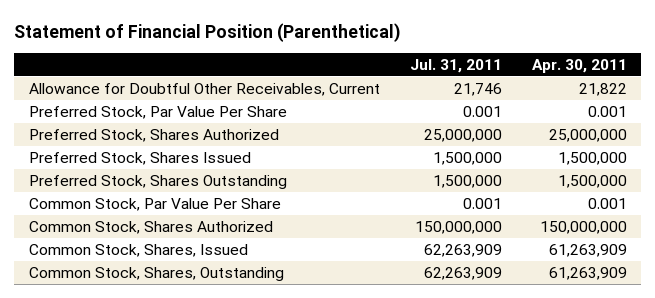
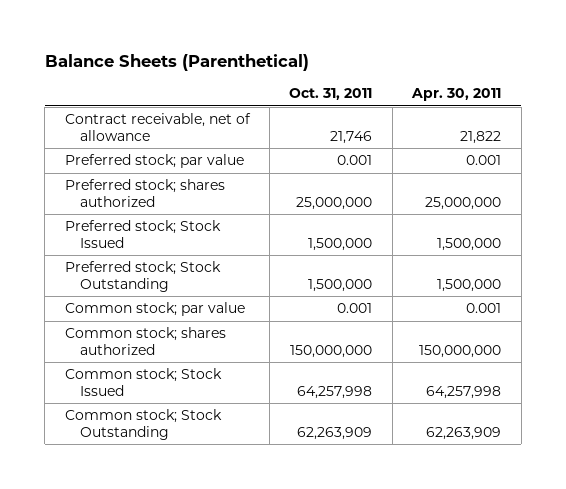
- Statement of Financial Position (Parenthetical)
+ Balance Sheets (Parenthetical)
- | Jul. 31, 2011 | Apr. 30, 2011
+ | Oct. 31, 2011 | Apr. 30, 2011
- Allowance for Doubtful Other Receivables, Current | 21,746 | 21,822
- Preferred Stock, Par Value Per Share | 0.001 | 0.001
- Preferred Stock, Shares Authorized | 25,000,000 | 25,000,000
- Preferred Stock, Shares Issued | 1,500,000 | 1,500,000
- Preferred Stock, Shares Outstanding | 1,500,000 | 1,500,000
- Common Stock, Par Value Per Share | 0.001 | 0.001
- Common Stock, Shares Authorized | 150,000,000 | 150,000,000
- Common Stock, Shares, Issued | 62,263,909 | 61,263,909
- Common Stock, Shares, Outstanding | 62,263,909 | 61,263,909
+ Contract receivable, net of allowance | 21,746 | 21,822
+ Preferred stock; par value | 0.001 | 0.001
+ Preferred stock; shares authorized | 25,000,000 | 25,000,000
+ Preferred stock; Stock Issued | 1,500,000 | 1,500,000
+ Preferred stock; Stock Outstanding | 1,500,000 | 1,500,000
+ Common stock; par value | 0.001 | 0.001
+ Common stock; shares authorized | 150,000,000 | 150,000,000
+ Common stock; Stock Issued | 64,257,998 | 64,257,998
+ Common stock; Stock Outstanding | 62,263,909 | 62,263,909

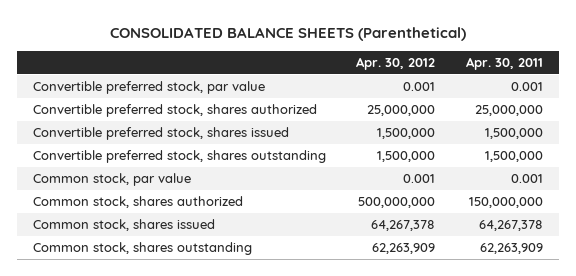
- Balance Sheets (Parenthetical)
+ CONSOLIDATED BALANCE SHEETS (Parenthetical)
- | Oct. 31, 2011 | Apr. 30, 2011
+ | Apr. 30, 2012 | Apr. 30, 2011
- Contract receivable, net of allowance | 21,746 | 21,822
- Preferred stock; par value | 0.001 | 0.001
- Preferred stock; shares authorized | 25,000,000 | 25,000,000
- Preferred stock; Stock Issued | 1,500,000 | 1,500,000
- Preferred stock; Stock Outstanding | 1,500,000 | 1,500,000
- Common stock; par value | 0.001 | 0.001
- Common stock; shares authorized | 150,000,000 | 150,000,000
- Common stock; Stock Issued | 64,257,998 | 64,257,998
- Common stock; Stock Outstanding | 62,263,909 | 62,263,909
+ Convertible preferred stock, par value | 0.001 | 0.001
+ Convertible preferred stock, shares authorized | 25,000,000 | 25,000,000
+ Convertible preferred stock, shares issued | 1,500,000 | 1,500,000
+ Convertible preferred stock, shares outstanding | 1,500,000 | 1,500,000
+ Common stock, par value | 0.001 | 0.001
+ Common stock, shares authorized | 500,000,000 | 150,000,000
+ Common stock, shares issued | 64,267,378 | 64,267,378
+ Common stock, shares outstanding | 62,263,909 | 62,263,909

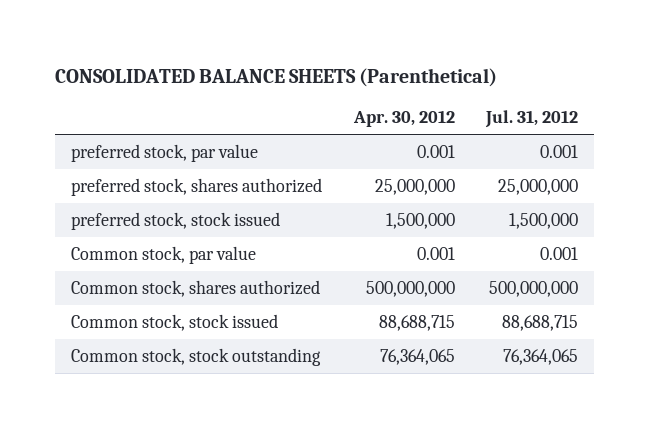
- | Apr. 30, 2012 | Apr. 30, 2011
+ | Apr. 30, 2012 | Jul. 31, 2012
- Convertible preferred stock, par value | 0.001 | 0.001
- Convertible preferred stock, shares authorized | 25,000,000 | 25,000,000
- Convertible preferred stock, shares issued | 1,500,000 | 1,500,000
- Convertible preferred stock, shares outstanding | 1,500,000 | 1,500,000
+ preferred stock, par value | 0.001 | 0.001
+ preferred stock, shares authorized | 25,000,000 | 25,000,000
+ preferred stock, stock issued | 1,500,000 | 1,500,000
- Common stock, shares issued | 64,267,378 | 64,267,378
- Common stock, shares outstanding | 62,263,909 | 62,263,909
+ Common stock, stock issued | 88,688,715 | 88,688,715
+ Common stock, stock outstanding | 76,364,065 | 76,364,065

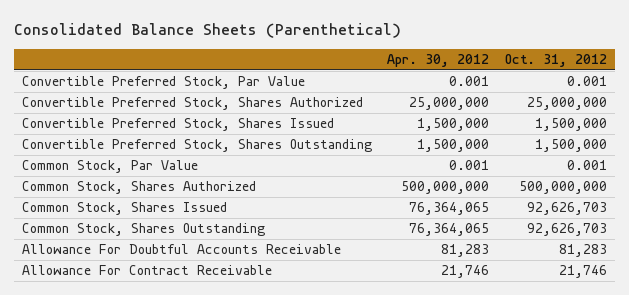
- CONSOLIDATED BALANCE SHEETS (Parenthetical)
+ Consolidated Balance Sheets (Parenthetical)
- | Apr. 30, 2012 | Jul. 31, 2012
+ | Apr. 30, 2012 | Oct. 31, 2012
- preferred stock, par value | 0.001 | 0.001
- preferred stock, shares authorized | 25,000,000 | 25,000,000
- preferred stock, stock issued | 1,500,000 | 1,500,000
- Common stock, par value | 0.001 | 0.001
- Common stock, shares authorized | 500,000,000 | 500,000,000
- Common stock, stock issued | 88,688,715 | 88,688,715
- Common stock, stock outstanding | 76,364,065 | 76,364,065
+ Convertible Preferred Stock, Par Value | 0.001 | 0.001
+ Convertible Preferred Stock, Shares Authorized | 25,000,000 | 25,000,000
+ Convertible Preferred Stock, Shares Issued | 1,500,000 | 1,500,000
+ Convertible Preferred Stock, Shares Outstanding | 1,500,000 | 1,500,000
+ Common Stock, Par Value | 0.001 | 0.001
+ Common Stock, Shares Authorized | 500,000,000 | 500,000,000
+ Common Stock, Shares Issued | 76,364,065 | 92,626,703
+ Common Stock, Shares Outstanding | 76,364,065 | 92,626,703
+ Allowance For Doubtful Accounts Receivable | 81,283 | 81,283
+ Allowance For Contract Receivable | 21,746 | 21,746

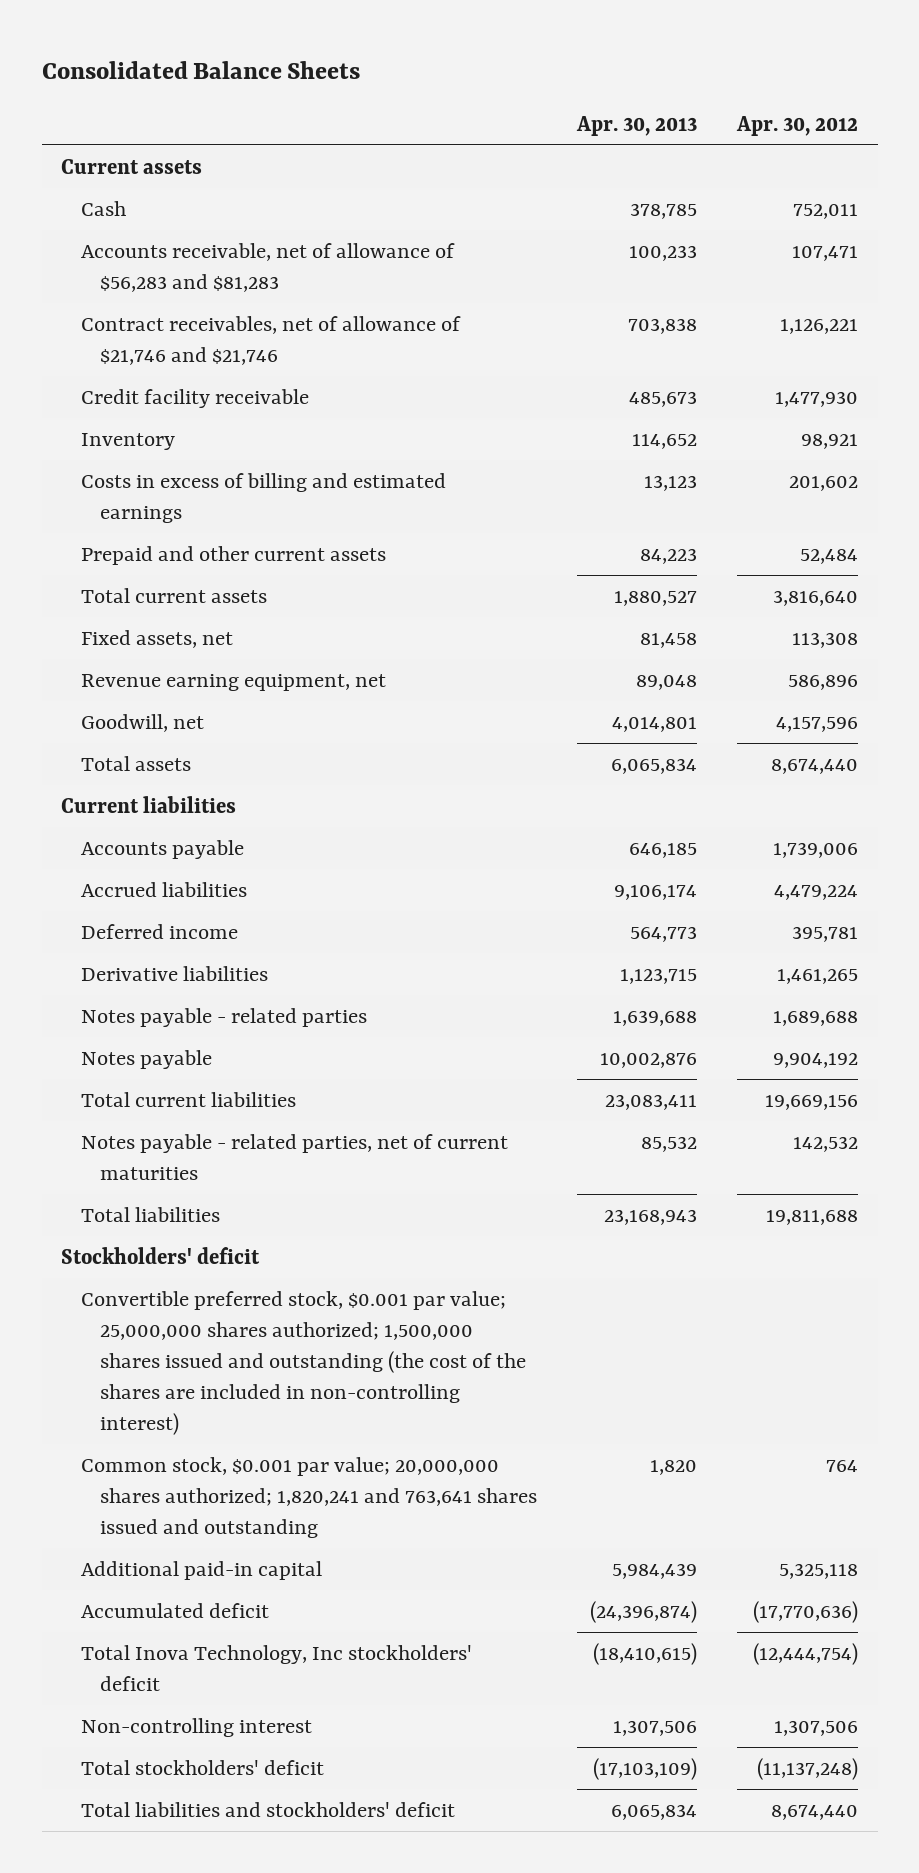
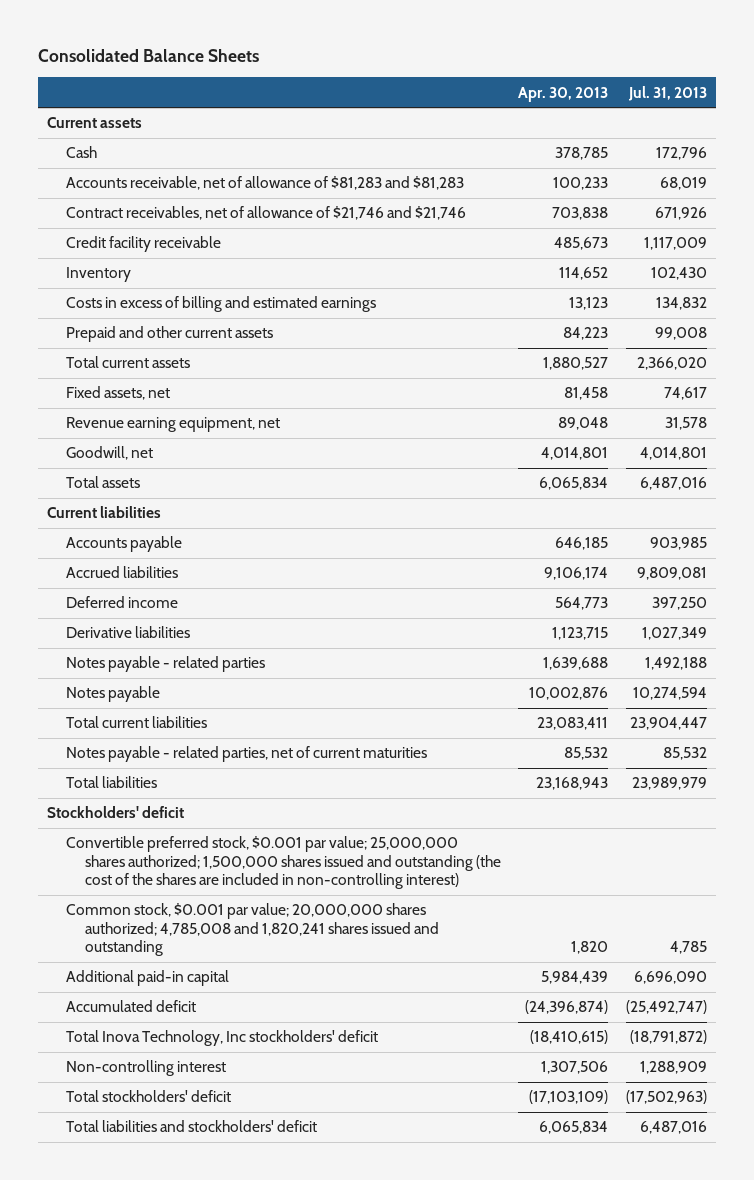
- | Apr. 30, 2013 | Apr. 30, 2012
+ | Apr. 30, 2013 | Jul. 31, 2013
- Accounts receivable, net of allowance of $56,283 and $81,283 | 100,233 | 107,471
+ Accounts receivable, net of allowance of $81,283 and $81,283 | 100,233 | 68,019
- Common stock, $0.001 par value; 20,000,000 shares authorized; 1,820,241 and 763,641 shares issued and outstanding | 1,820 | 764
+ Common stock, $0.001 par value; 20,000,000 shares authorized; 4,785,008 and 1,820,241 shares issued and outstanding | 1,820 | 4,785

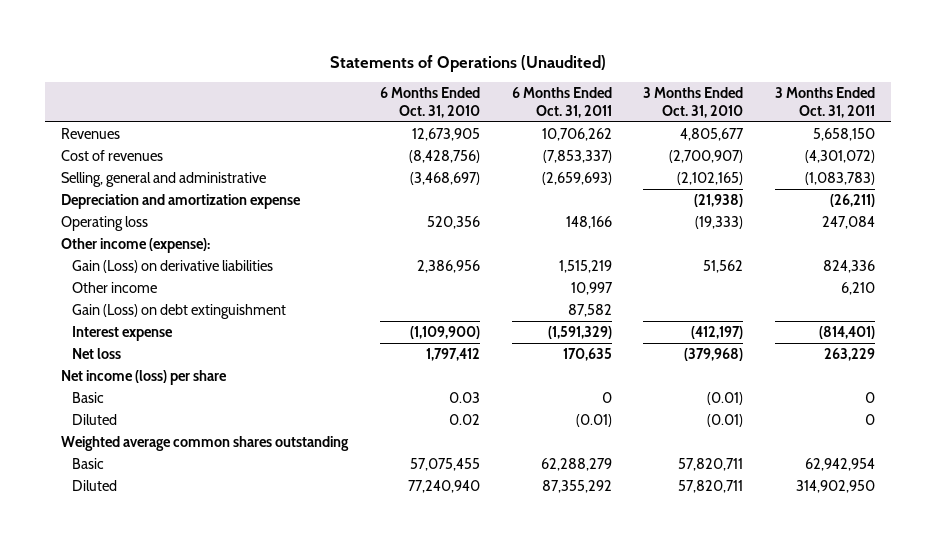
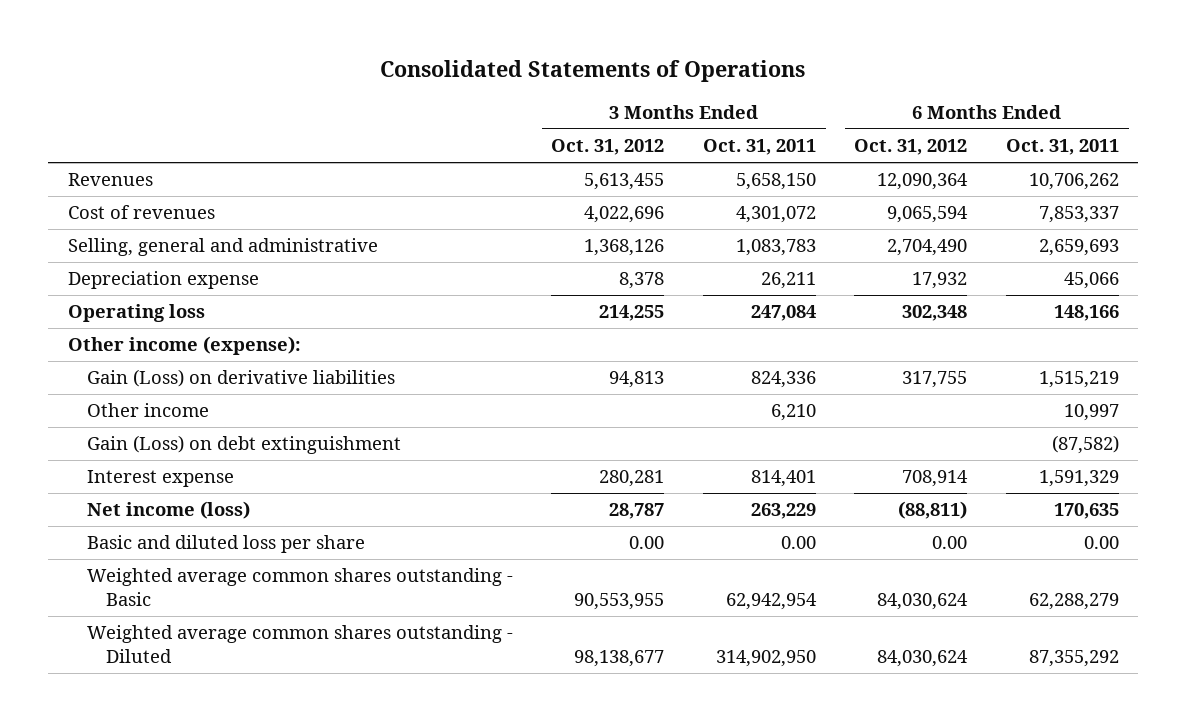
- Statements of Operations (Unaudited)
+ Consolidated Statements of Operations
- | 6 Months Ended Oct. 31, 2010 | 6 Months Ended Oct. 31, 2011 | 3 Months Ended Oct. 31, 2010 | 3 Months Ended Oct. 31, 2011
+ | 3 Months Ended Oct. 31, 2012 | 3 Months Ended Oct. 31, 2011 | 6 Months Ended Oct. 31, 2012 | 6 Months Ended Oct. 31, 2011
- Cost of revenues | (8,428,756) | (7,853,337) | (2,700,907) | (4,301,072)
- Selling, general and administrative | (3,468,697) | (2,659,693) | (2,102,165) | (1,083,783)
- Depreciation and amortization expense | | | (21,938) | (26,211)
+ Cost of revenues | 4,022,696 | 4,301,072 | 9,065,594 | 7,853,337
+ Selling, general and administrative | 1,368,126 | 1,083,783 | 2,704,490 | 2,659,693
+ Depreciation expense | 8,378 | 26,211 | 17,932 | 45,066
- Gain (Loss) on debt extinguishment | | 87,582 | |
- Interest expense | (1,109,900) | (1,591,329) | (412,197) | (814,401)
- Net loss | 1,797,412 | 170,635 | (379,968) | 263,229
- Net income (loss) per share
- Basic | 0.03 | 0 | (0.01) | 0
- Diluted | 0.02 | (0.01) | (0.01) | 0
- Weighted average common shares outstanding
- Basic | 57,075,455 | 62,288,279 | 57,820,711 | 62,942,954
- Diluted | 77,240,940 | 87,355,292 | 57,820,711 | 314,902,950
+ Gain (Loss) on debt extinguishment | | | | (87,582)
+ Interest expense | 280,281 | 814,401 | 708,914 | 1,591,329
+ Net income (loss) | 28,787 | 263,229 | (88,811) | 170,635
+ Basic and diluted loss per share | 0.00 | 0.00 | 0.00 | 0.00
+ Weighted average common shares outstanding - Basic | 90,553,955 | 62,942,954 | 84,030,624 | 62,288,279
+ Weighted average common shares outstanding - Diluted | 98,138,677 | 314,902,950 | 84,030,624 | 87,355,292

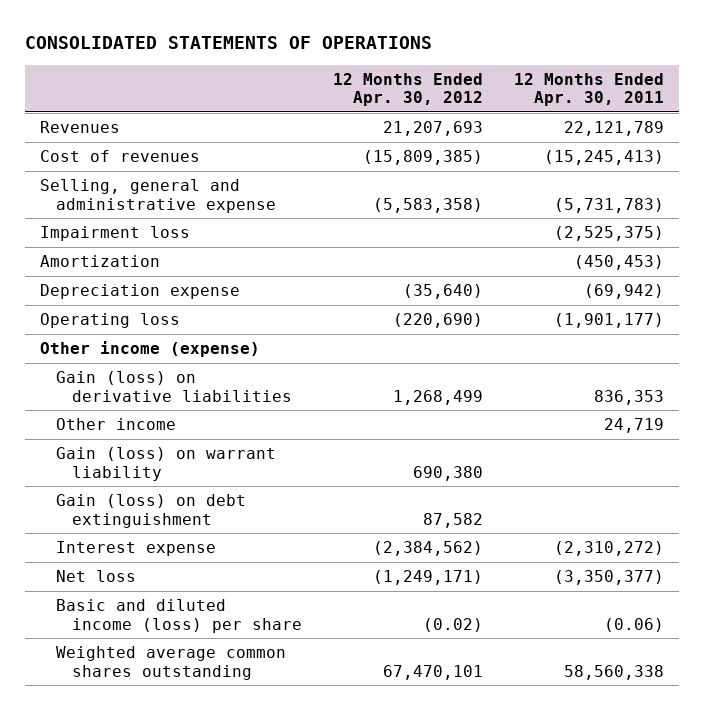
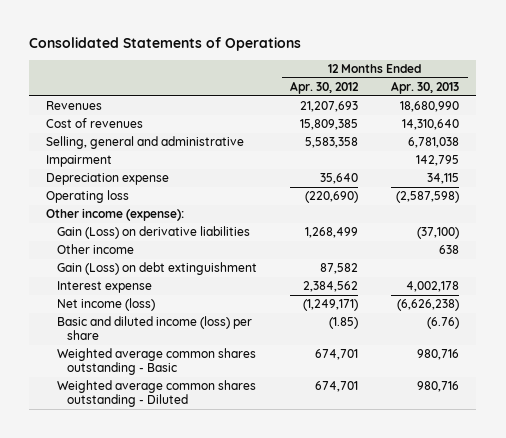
- CONSOLIDATED STATEMENTS OF OPERATIONS
+ Consolidated Statements of Operations
- | 12 Months Ended Apr. 30, 2012 | 12 Months Ended Apr. 30, 2011
+ | 12 Months Ended Apr. 30, 2012 | 12 Months Ended Apr. 30, 2013
- Cost of revenues | (15,809,385) | (15,245,413)
- Selling, general and administrative expense | (5,583,358) | (5,731,783)
- Impairment loss | | (2,525,375)
- Amortization | | (450,453)
- Depreciation expense | (35,640) | (69,942)
+ Cost of revenues | 15,809,385 | 14,310,640
+ Selling, general and administrative | 5,583,358 | 6,781,038
+ Impairment | | 142,795
+ Depreciation expense | 35,640 | 34,115
- Other income (expense)
- Gain (loss) on derivative liabilities | 1,268,499 | 836,353
+ Other income (expense):
+ Gain (Loss) on derivative liabilities | 1,268,499 | (37,100)
- Gain (loss) on warrant liability | 690,380 |
- Gain (loss) on debt extinguishment | 87,582 |
- Interest expense | (2,384,562) | (2,310,272)
- Net loss | (1,249,171) | (3,350,377)
- Basic and diluted income (loss) per share | (0.02) | (0.06)
- Weighted average common shares outstanding | 67,470,101 | 58,560,338
+ Gain (Loss) on debt extinguishment | 87,582 |
+ Interest expense | 2,384,562 | 4,002,178
+ Net income (loss) | (1,249,171) | (6,626,238)
+ Basic and diluted income (loss) per share | (1.85) | (6.76)
+ Weighted average common shares outstanding - Basic | 674,701 | 980,716
+ Weighted average common shares outstanding - Diluted | 674,701 | 980,716

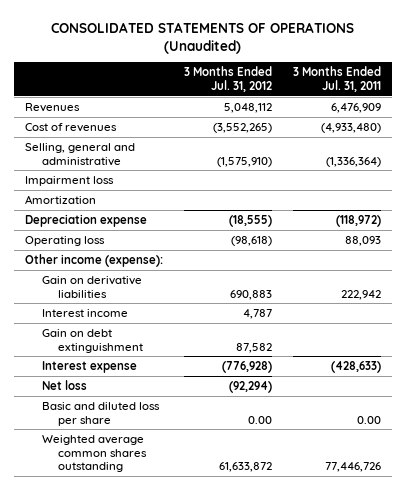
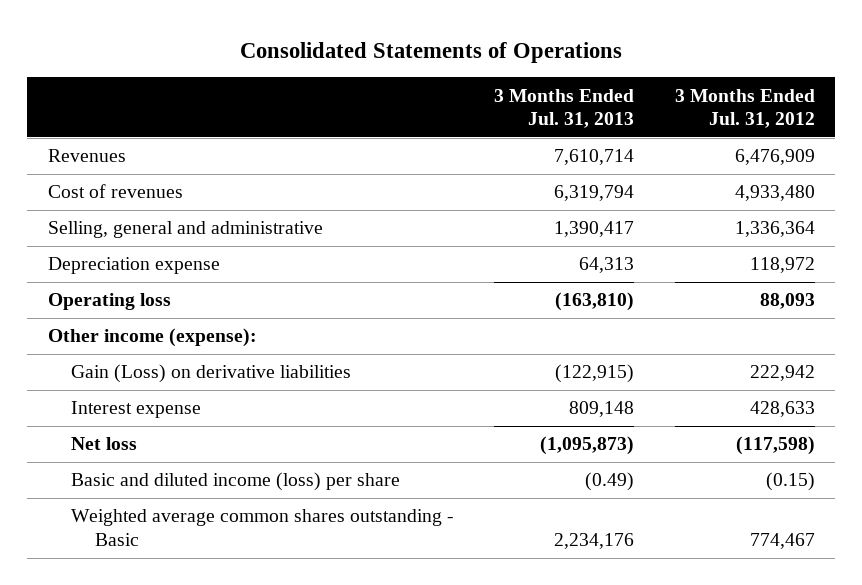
- CONSOLIDATED STATEMENTS OF OPERATIONS (Unaudited)
+ Consolidated Statements of Operations
- | 3 Months Ended Jul. 31, 2012 | 3 Months Ended Jul. 31, 2011
+ | 3 Months Ended Jul. 31, 2013 | 3 Months Ended Jul. 31, 2012
- Revenues | 5,048,112 | 6,476,909
- Cost of revenues | (3,552,265) | (4,933,480)
- Selling, general and administrative | (1,575,910) | (1,336,364)
- Impairment loss
- Amortization
- Depreciation expense | (18,555) | (118,972)
- Operating loss | (98,618) | 88,093
+ Revenues | 7,610,714 | 6,476,909
+ Cost of revenues | 6,319,794 | 4,933,480
+ Selling, general and administrative | 1,390,417 | 1,336,364
+ Depreciation expense | 64,313 | 118,972
+ Operating loss | (163,810) | 88,093
- Gain on derivative liabilities | 690,883 | 222,942
- Interest income | 4,787 |
- Gain on debt extinguishment | 87,582 |
- Interest expense | (776,928) | (428,633)
- Net loss | (92,294) |
- Basic and diluted loss per share | 0.00 | 0.00
- Weighted average common shares outstanding | 61,633,872 | 77,446,726
+ Gain (Loss) on derivative liabilities | (122,915) | 222,942
+ Interest expense | 809,148 | 428,633
+ Net loss | (1,095,873) | (117,598)
+ Basic and diluted income (loss) per share | (0.49) | (0.15)
+ Weighted average common shares outstanding - Basic | 2,234,176 | 774,467

